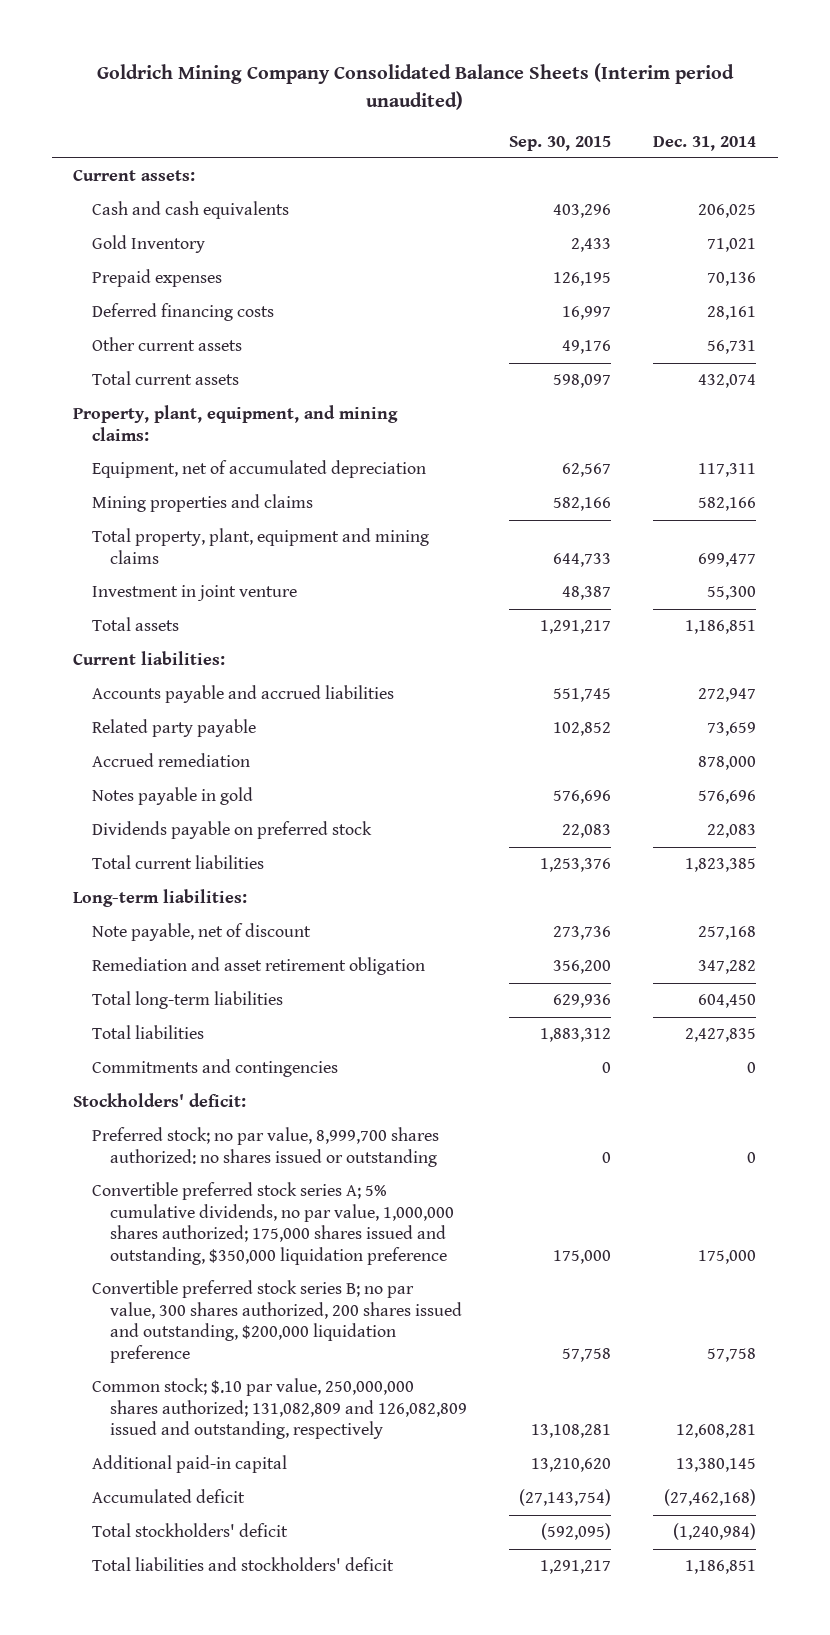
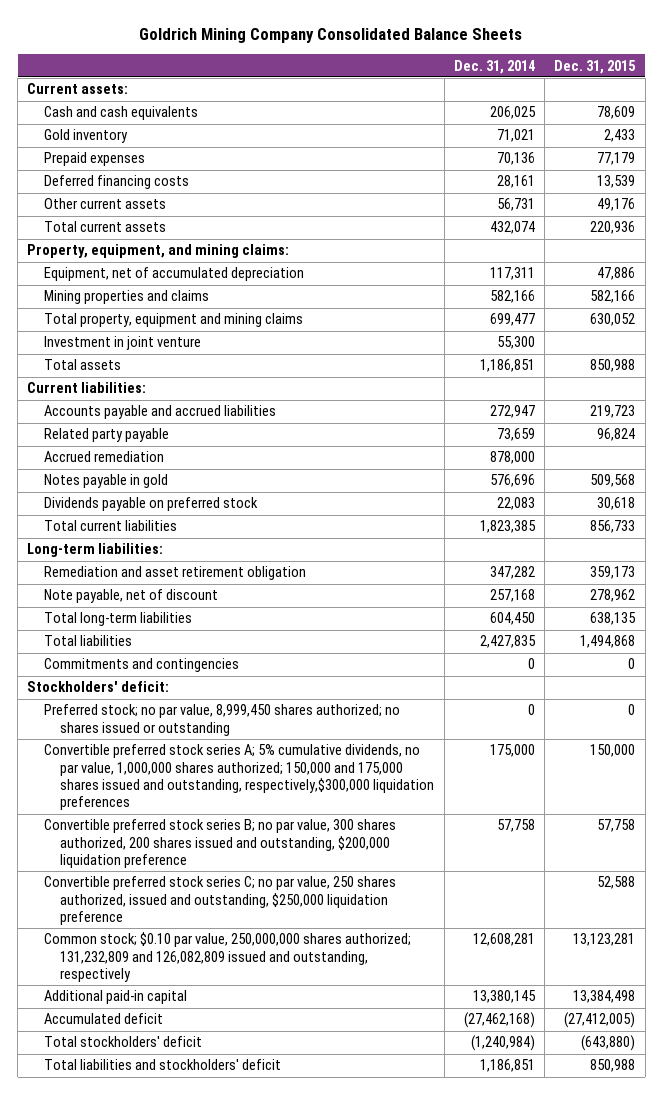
- Goldrich Mining Company Consolidated Balance Sheets (Interim period unaudited)
+ Goldrich Mining Company Consolidated Balance Sheets
- | Sep. 30, 2015 | Dec. 31, 2014
+ | Dec. 31, 2014 | Dec. 31, 2015
- Gold Inventory | 2,433 | 71,021
+ Gold inventory | 71,021 | 2,433
- Property, plant, equipment, and mining claims:
+ Property, equipment, and mining claims:
- Total property, plant, equipment and mining claims | 644,733 | 699,477
+ Total property, equipment and mining claims | 699,477 | 630,052
moved down: Note payable, net of discount | 257,168 | 278,962
- Preferred stock; no par value, 8,999,700 shares authorized: no shares issued or outstanding | 0 | 0
- Convertible preferred stock series A; 5% cumulative dividends, no par value, 1,000,000 shares authorized; 175,000 shares issued and outstanding, $350,000 liquidation preference | 175,000 | 175,000
+ Preferred stock; no par value, 8,999,450 shares authorized; no shares issued or outstanding | 0 | 0
+ Convertible preferred stock series A; 5% cumulative dividends, no par value, 1,000,000 shares authorized; 150,000 and 175,000 shares issued and outstanding, respectively,$300,000 liquidation preferences | 175,000 | 150,000
- Common stock; $.10 par value, 250,000,000 shares authorized; 131,082,809 and 126,082,809 issued and outstanding, respectively | 13,108,281 | 12,608,281
+ Convertible preferred stock series C; no par value, 250 shares authorized, issued and outstanding, $250,000 liquidation preference | | 52,588
+ Common stock; $0.10 par value, 250,000,000 shares authorized; 131,232,809 and 126,082,809 issued and outstanding, respectively | 12,608,281 | 13,123,281

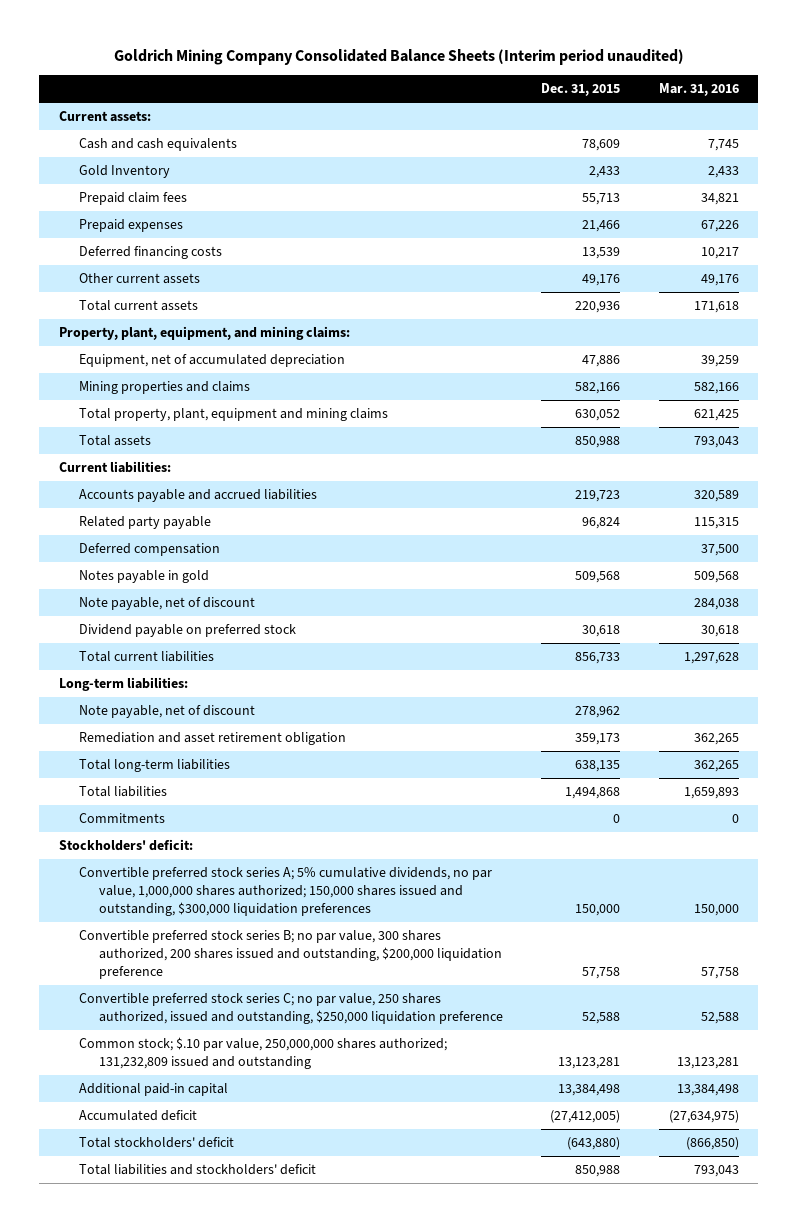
- Goldrich Mining Company Consolidated Balance Sheets
+ Goldrich Mining Company Consolidated Balance Sheets (Interim period unaudited)
- | Dec. 31, 2014 | Dec. 31, 2015
+ | Dec. 31, 2015 | Mar. 31, 2016
- Gold inventory | 71,021 | 2,433
- Prepaid expenses | 70,136 | 77,179
+ Gold Inventory | 2,433 | 2,433
+ Prepaid claim fees | 55,713 | 34,821
+ Prepaid expenses | 21,466 | 67,226
- Property, equipment, and mining claims:
+ Property, plant, equipment, and mining claims:
- Total property, equipment and mining claims | 699,477 | 630,052
- Investment in joint venture | 55,300 |
+ Total property, plant, equipment and mining claims | 630,052 | 621,425
- Accrued remediation | 878,000 |
+ Deferred compensation | | 37,500
- Dividends payable on preferred stock | 22,083 | 30,618
+ Note payable, net of discount | | 284,038
+ Dividend payable on preferred stock | 30,618 | 30,618
moved down: Remediation and asset retirement obligation | 359,173 | 362,265
- Commitments and contingencies | 0 | 0
+ Commitments | 0 | 0
- Preferred stock; no par value, 8,999,450 shares authorized; no shares issued or outstanding | 0 | 0
- Convertible preferred stock series A; 5% cumulative dividends, no par value, 1,000,000 shares authorized; 150,000 and 175,000 shares issued and outstanding, respectively,$300,000 liquidation preferences | 175,000 | 150,000
+ Convertible preferred stock series A; 5% cumulative dividends, no par value, 1,000,000 shares authorized; 150,000 shares issued and outstanding, $300,000 liquidation preferences | 150,000 | 150,000
- Common stock; $0.10 par value, 250,000,000 shares authorized; 131,232,809 and 126,082,809 issued and outstanding, respectively | 12,608,281 | 13,123,281
+ Common stock; $.10 par value, 250,000,000 shares authorized; 131,232,809 issued and outstanding | 13,123,281 | 13,123,281

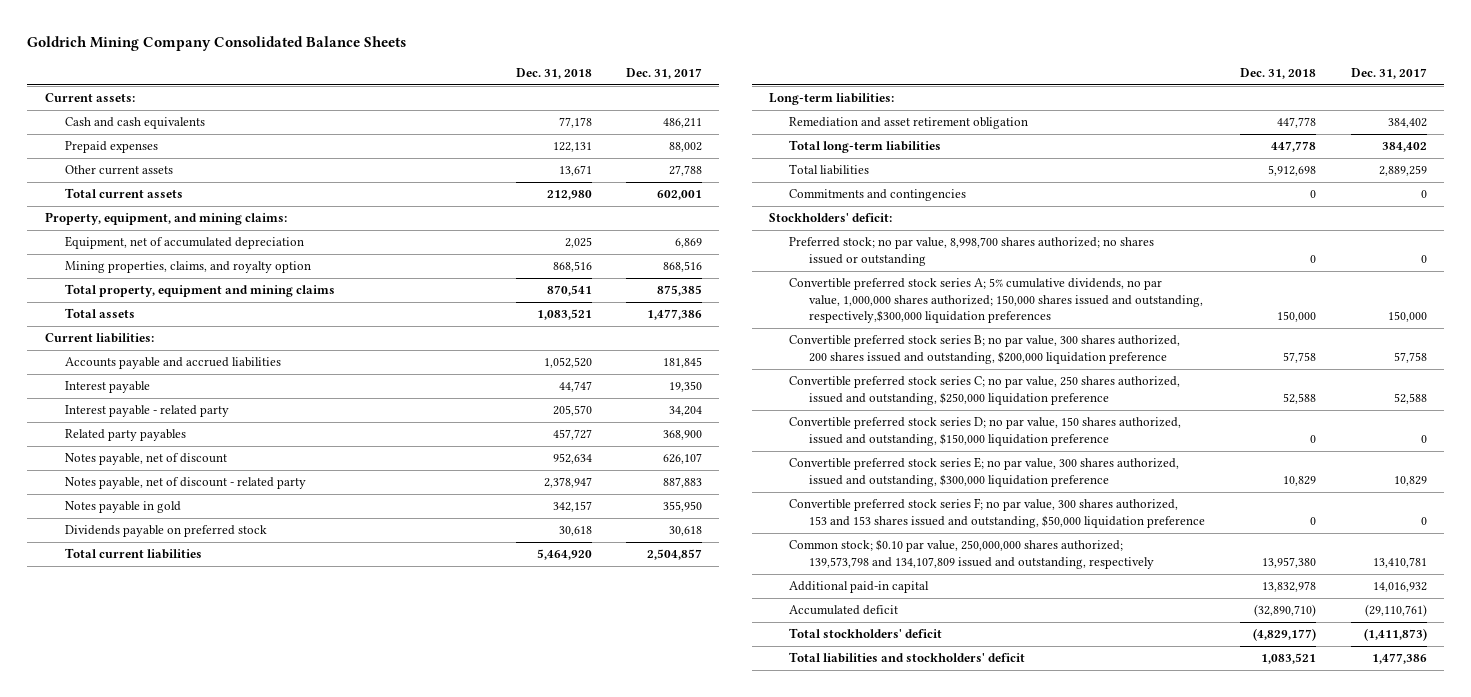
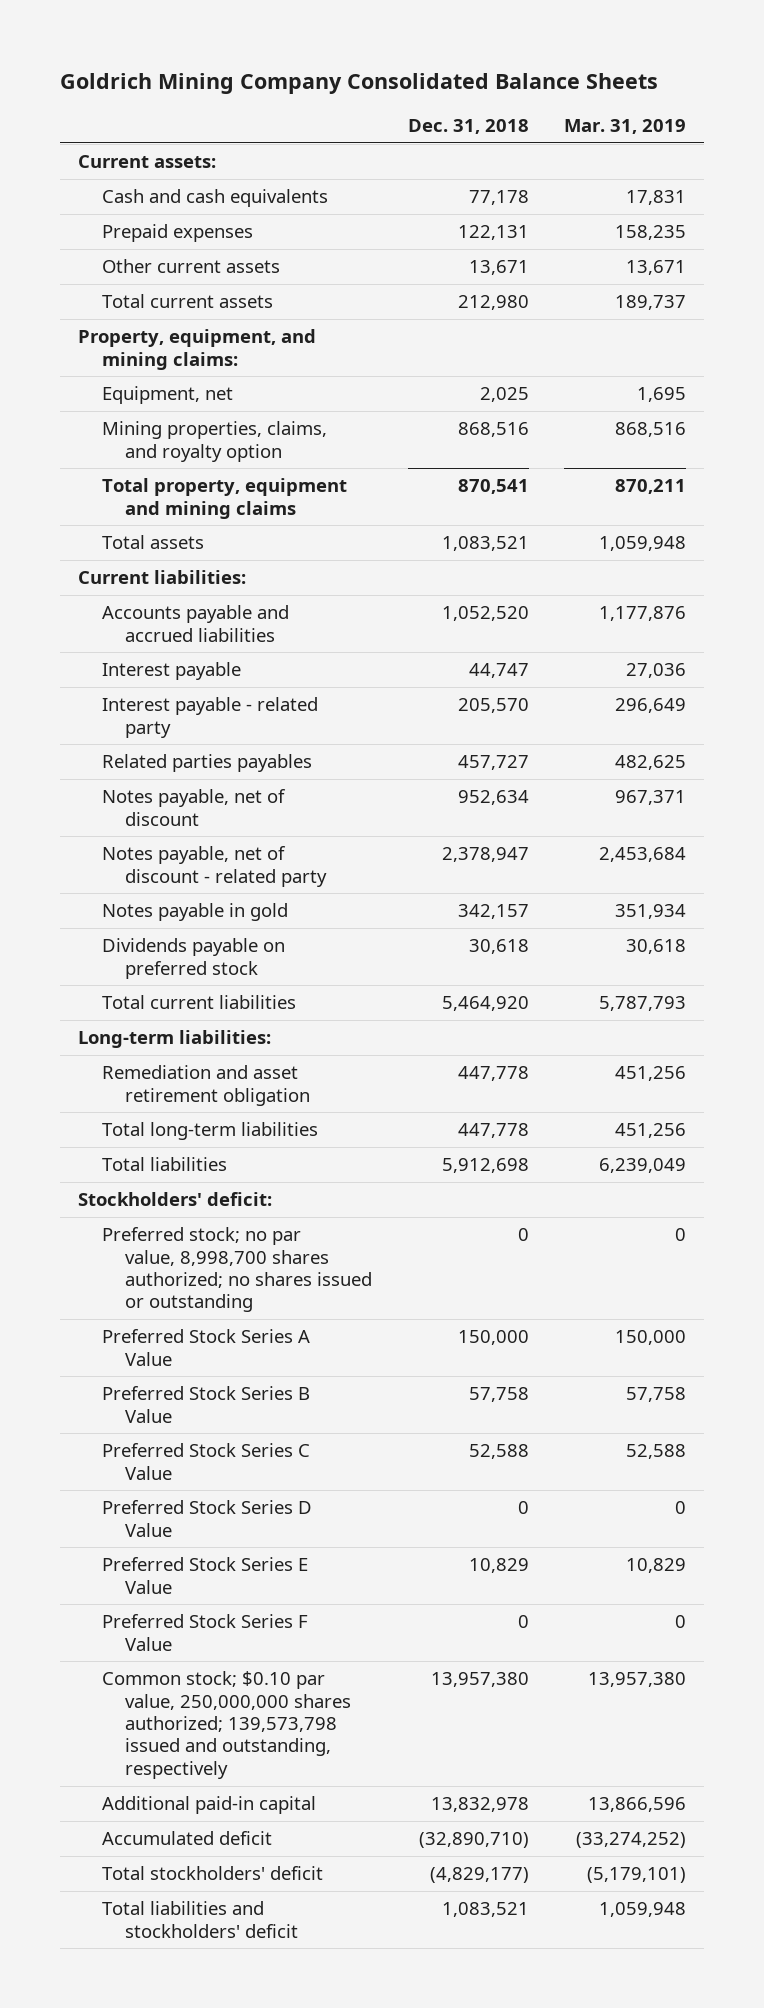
- | Dec. 31, 2018 | Dec. 31, 2017
+ | Dec. 31, 2018 | Mar. 31, 2019
- Equipment, net of accumulated depreciation | 2,025 | 6,869
+ Equipment, net | 2,025 | 1,695
- Related party payables | 457,727 | 368,900
+ Related parties payables | 457,727 | 482,625
- Commitments and contingencies | 0 | 0
- Convertible preferred stock series A; 5% cumulative dividends, no par value, 1,000,000 shares authorized; 150,000 shares issued and outstanding, respectively,$300,000 liquidation preferences | 150,000 | 150,000
- Convertible preferred stock series B; no par value, 300 shares authorized, 200 shares issued and outstanding, $200,000 liquidation preference | 57,758 | 57,758
- Convertible preferred stock series C; no par value, 250 shares authorized, issued and outstanding, $250,000 liquidation preference | 52,588 | 52,588
- Convertible preferred stock series D; no par value, 150 shares authorized, issued and outstanding, $150,000 liquidation preference | 0 | 0
- Convertible preferred stock series E; no par value, 300 shares authorized, issued and outstanding, $300,000 liquidation preference | 10,829 | 10,829
- Convertible preferred stock series F; no par value, 300 shares authorized, 153 and 153 shares issued and outstanding, $50,000 liquidation preference | 0 | 0
- Common stock; $0.10 par value, 250,000,000 shares authorized; 139,573,798 and 134,107,809 issued and outstanding, respectively | 13,957,380 | 13,410,781
+ Preferred Stock Series A Value | 150,000 | 150,000
+ Preferred Stock Series B Value | 57,758 | 57,758
+ Preferred Stock Series C Value | 52,588 | 52,588
+ Preferred Stock Series D Value | 0 | 0
+ Preferred Stock Series E Value | 10,829 | 10,829
+ Preferred Stock Series F Value | 0 | 0
+ Common stock; $0.10 par value, 250,000,000 shares authorized; 139,573,798 issued and outstanding, respectively | 13,957,380 | 13,957,380

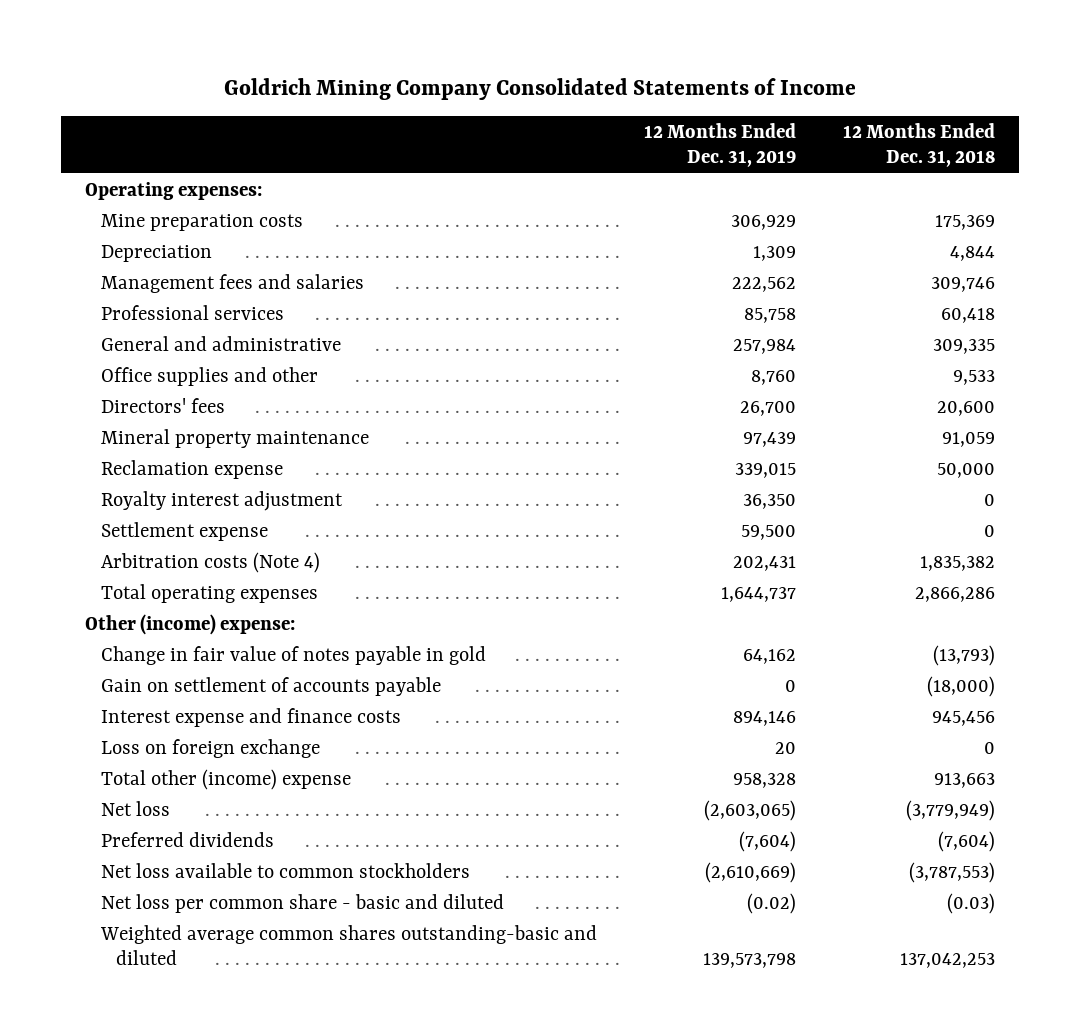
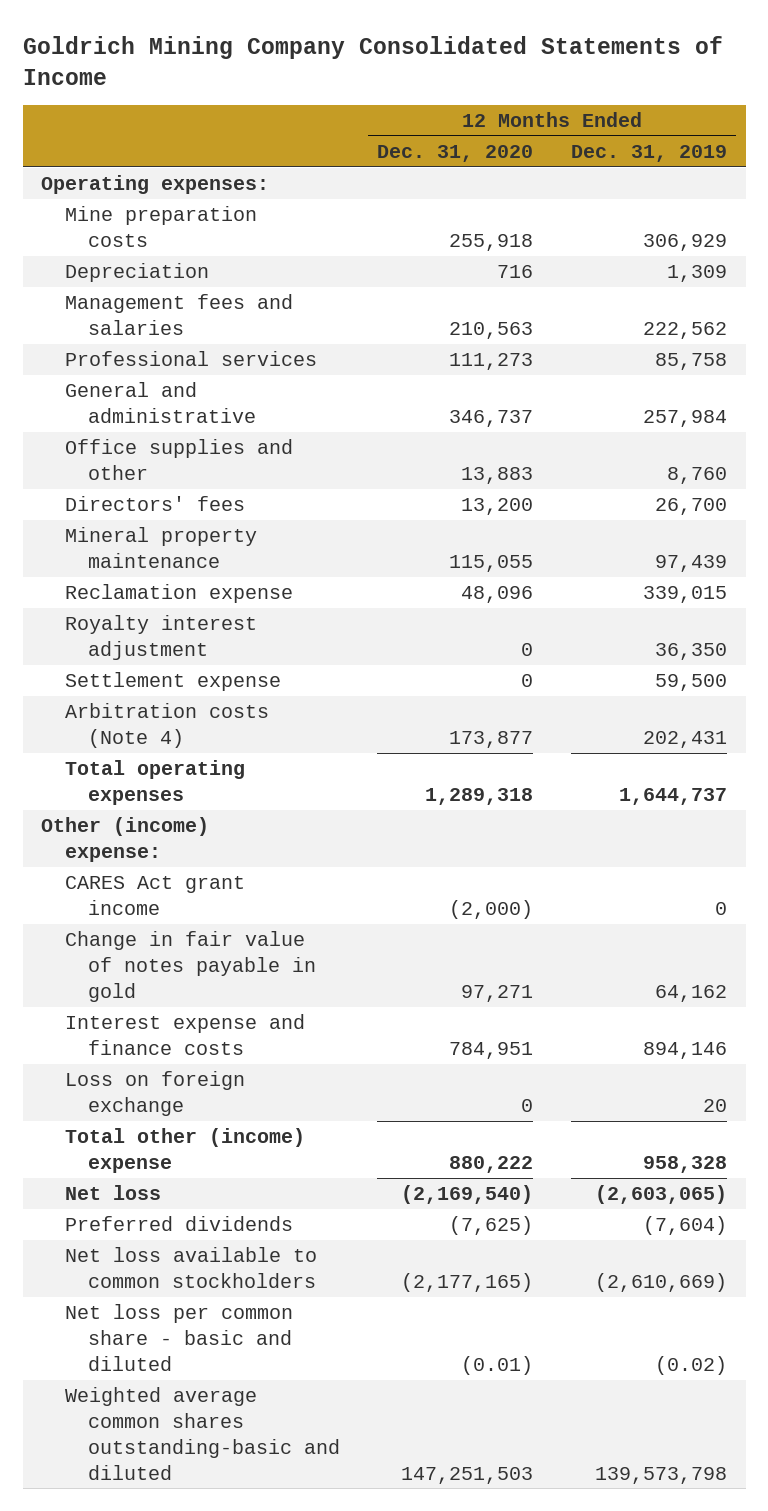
- | 12 Months Ended Dec. 31, 2019 | 12 Months Ended Dec. 31, 2018
+ | 12 Months Ended Dec. 31, 2020 | 12 Months Ended Dec. 31, 2019
+ CARES Act grant income | (2,000) | 0
- Gain on settlement of accounts payable | 0 | (18,000)

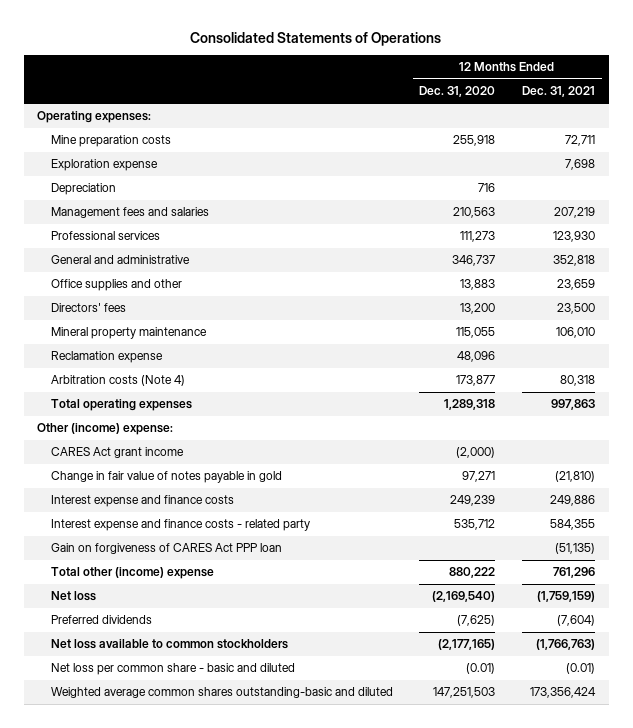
- Goldrich Mining Company Consolidated Statements of Income
+ Consolidated Statements of Operations
- | 12 Months Ended Dec. 31, 2020 | 12 Months Ended Dec. 31, 2019
+ | 12 Months Ended Dec. 31, 2020 | 12 Months Ended Dec. 31, 2021
+ Exploration expense | | 7,698
- Royalty interest adjustment | 0 | 36,350
- Settlement expense | 0 | 59,500
- Interest expense and finance costs | 784,951 | 894,146
- Loss on foreign exchange | 0 | 20
+ Interest expense and finance costs | 249,239 | 249,886
+ Interest expense and finance costs - related party | 535,712 | 584,355
+ Gain on forgiveness of CARES Act PPP loan | | (51,135)

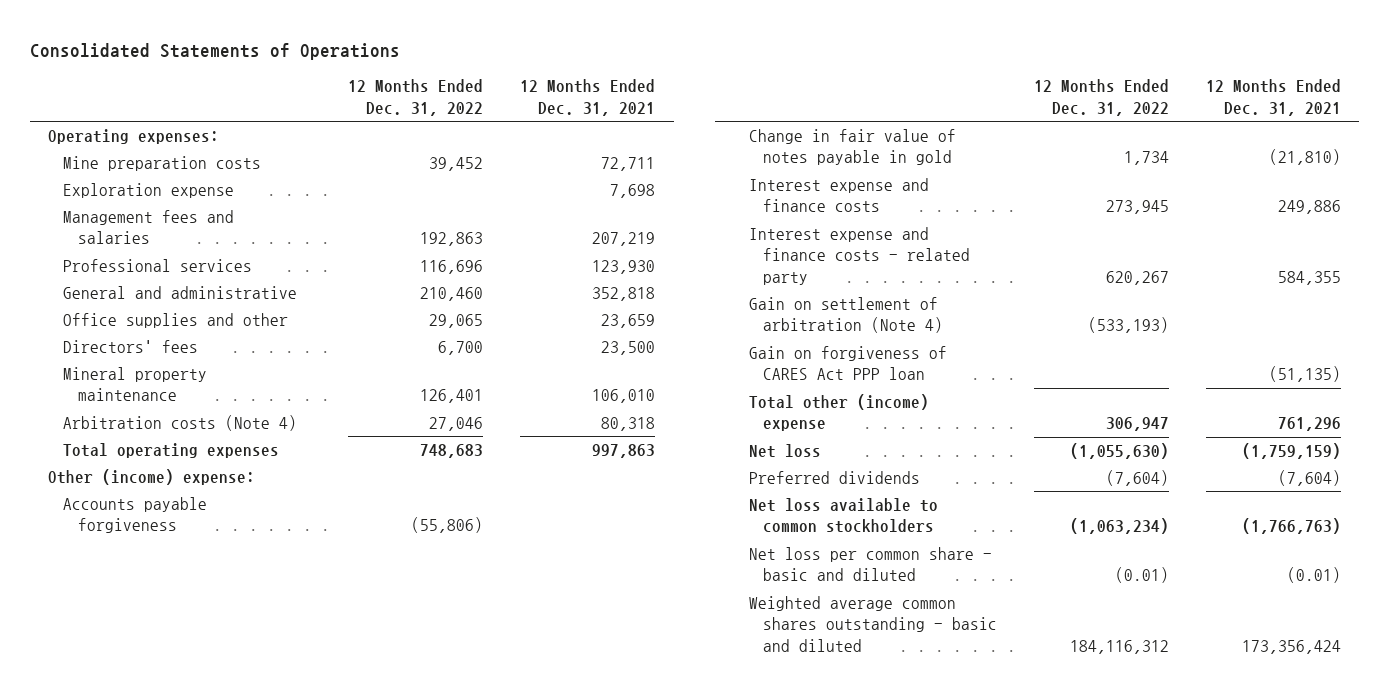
- | 12 Months Ended Dec. 31, 2020 | 12 Months Ended Dec. 31, 2021
+ | 12 Months Ended Dec. 31, 2022 | 12 Months Ended Dec. 31, 2021
- Depreciation | 716 |
- Reclamation expense | 48,096 |
- CARES Act grant income | (2,000) |
+ Accounts payable forgiveness | (55,806) |
+ Gain on settlement of arbitration (Note 4) | (533,193) |
- Weighted average common shares outstanding-basic and diluted | 147,251,503 | 173,356,424
+ Weighted average common shares outstanding - basic and diluted | 184,116,312 | 173,356,424

